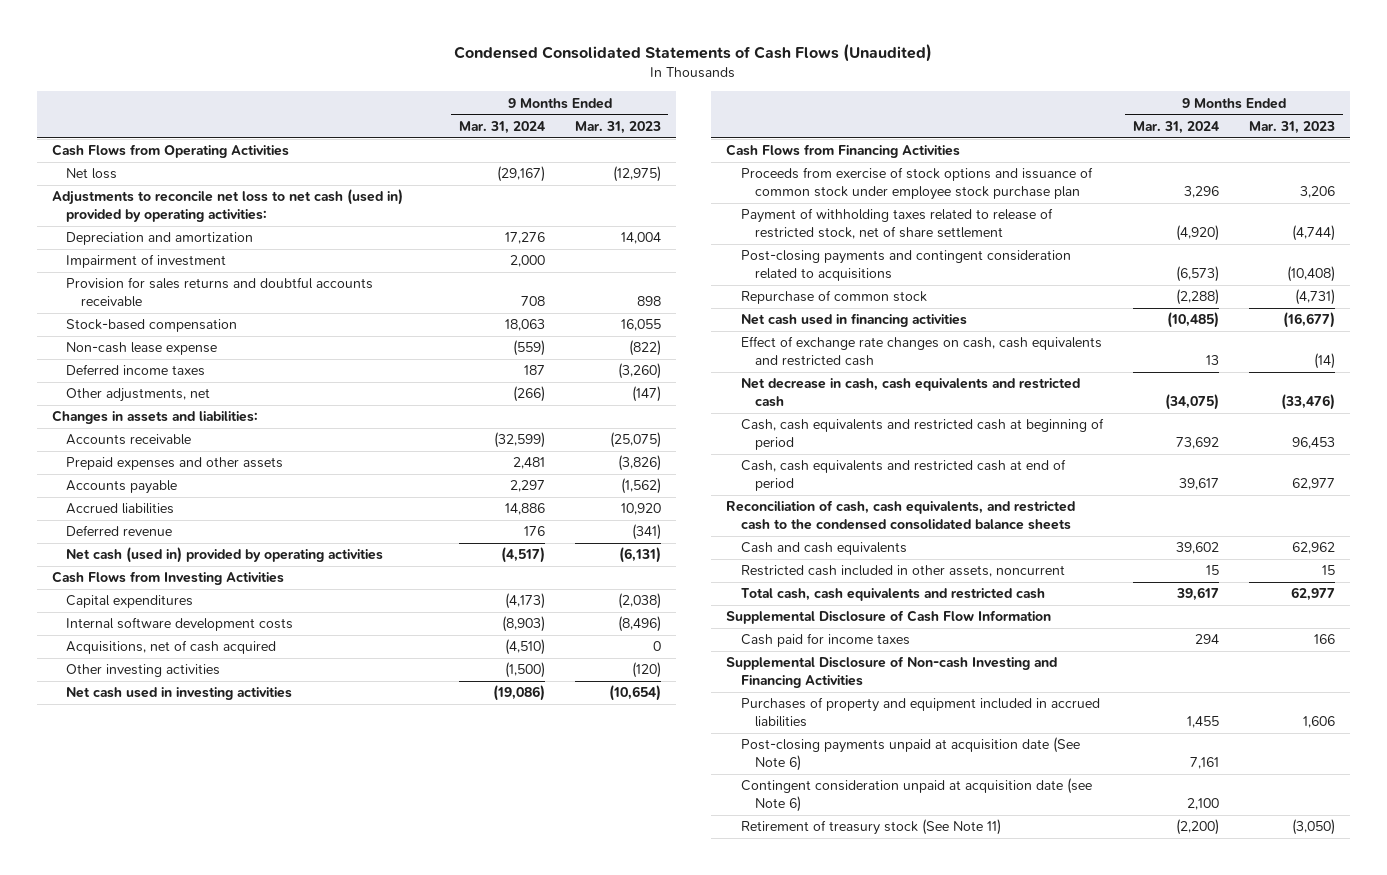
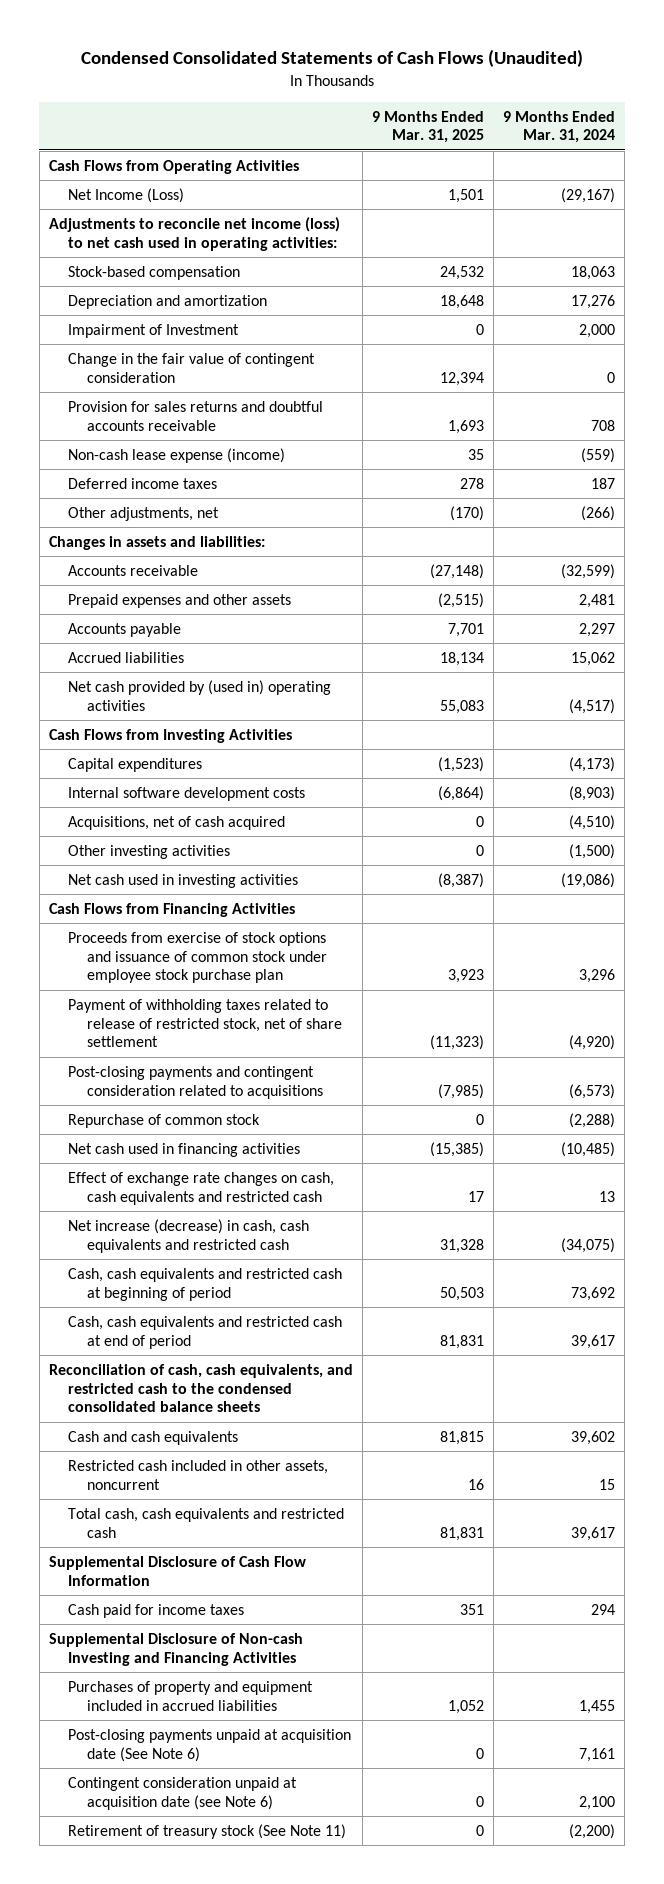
- | 9 Months Ended Mar. 31, 2024 | 9 Months Ended Mar. 31, 2023
+ | 9 Months Ended Mar. 31, 2025 | 9 Months Ended Mar. 31, 2024
- Net loss | (29,167) | (12,975)
- Adjustments to reconcile net loss to net cash (used in) provided by operating activities:
+ Net Income (Loss) | 1,501 | (29,167)
+ Adjustments to reconcile net income (loss) to net cash used in operating activities:
moved up: Stock-based compensation | 24,532 | 18,063
- Impairment of investment | 2,000 |
+ Impairment of Investment | 0 | 2,000
+ Change in the fair value of contingent consideration | 12,394 | 0
- Non-cash lease expense | (559) | (822)
+ Non-cash lease expense (income) | 35 | (559)
- Accrued liabilities | 14,886 | 10,920
- Deferred revenue | 176 | (341)
- Net cash (used in) provided by operating activities | (4,517) | (6,131)
+ Accrued liabilities | 18,134 | 15,062
+ Net cash provided by (used in) operating activities | 55,083 | (4,517)
- Net decrease in cash, cash equivalents and restricted cash | (34,075) | (33,476)
+ Net increase (decrease) in cash, cash equivalents and restricted cash | 31,328 | (34,075)

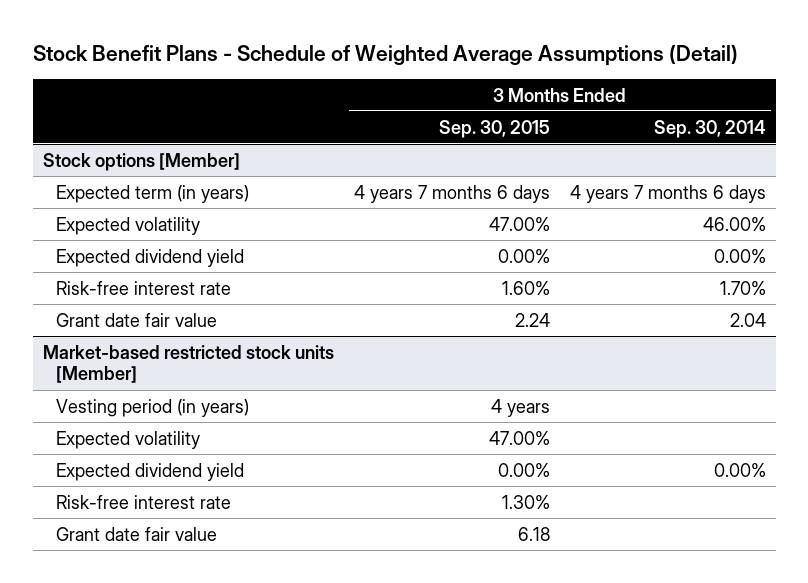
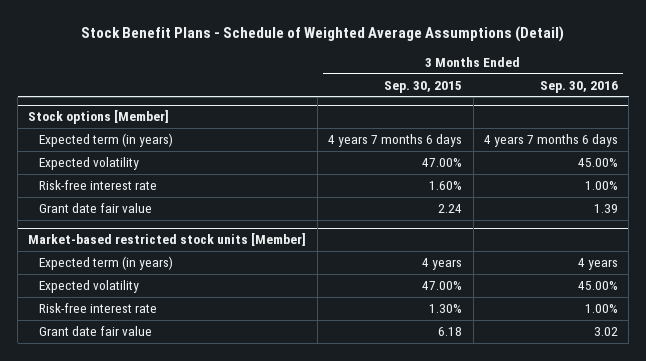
- | 3 Months Ended Sep. 30, 2015 | 3 Months Ended Sep. 30, 2014
+ | 3 Months Ended Sep. 30, 2015 | 3 Months Ended Sep. 30, 2016
@ Stock options [Member]
- Expected dividend yield | 0.00% | 0.00%
@ Market-based restricted stock units [Member]
- Vesting period (in years) | 4 years |
+ Expected term (in years) | 4 years | 4 years
- Expected dividend yield | 0.00% | 0.00%

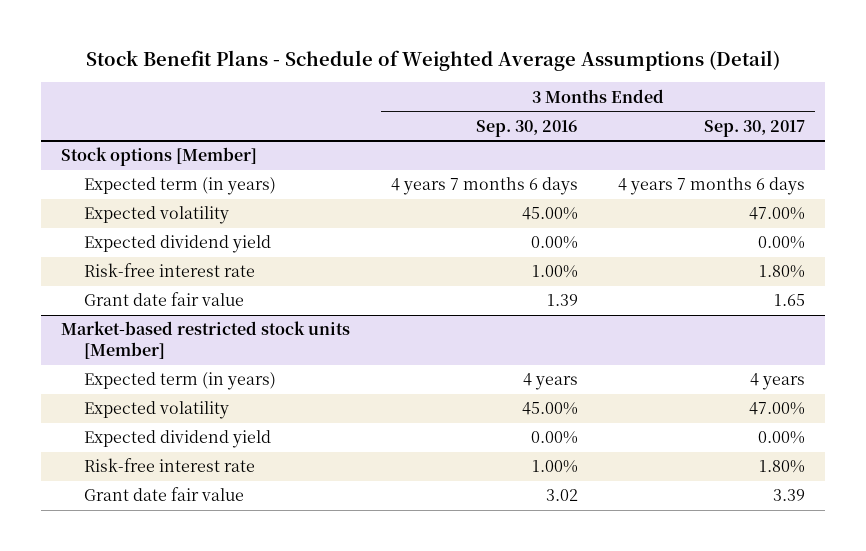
- | 3 Months Ended Sep. 30, 2015 | 3 Months Ended Sep. 30, 2016
+ | 3 Months Ended Sep. 30, 2016 | 3 Months Ended Sep. 30, 2017
@ Stock options [Member]
+ Expected dividend yield | 0.00% | 0.00%
@ Market-based restricted stock units [Member]
+ Expected dividend yield | 0.00% | 0.00%

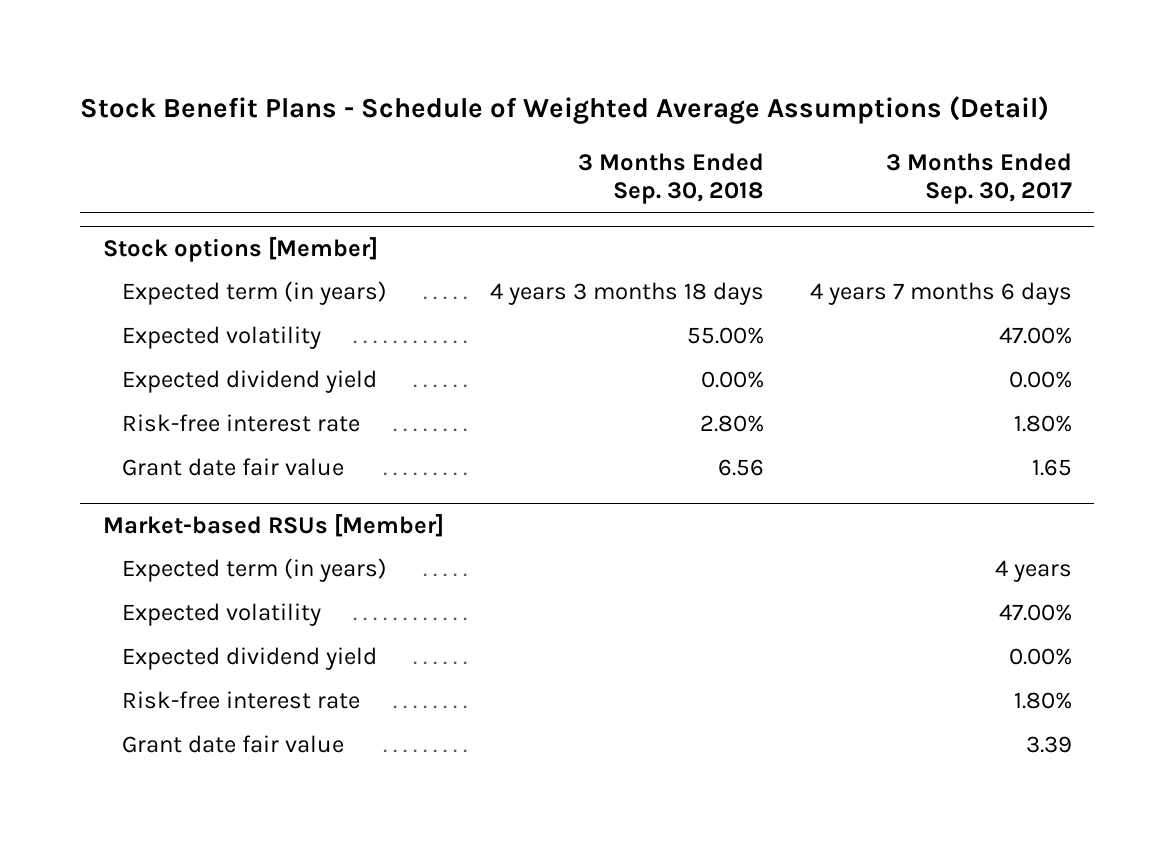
- | 3 Months Ended Sep. 30, 2016 | 3 Months Ended Sep. 30, 2017
+ | 3 Months Ended Sep. 30, 2018 | 3 Months Ended Sep. 30, 2017
- Market-based restricted stock units [Member]
+ Market-based RSUs [Member]

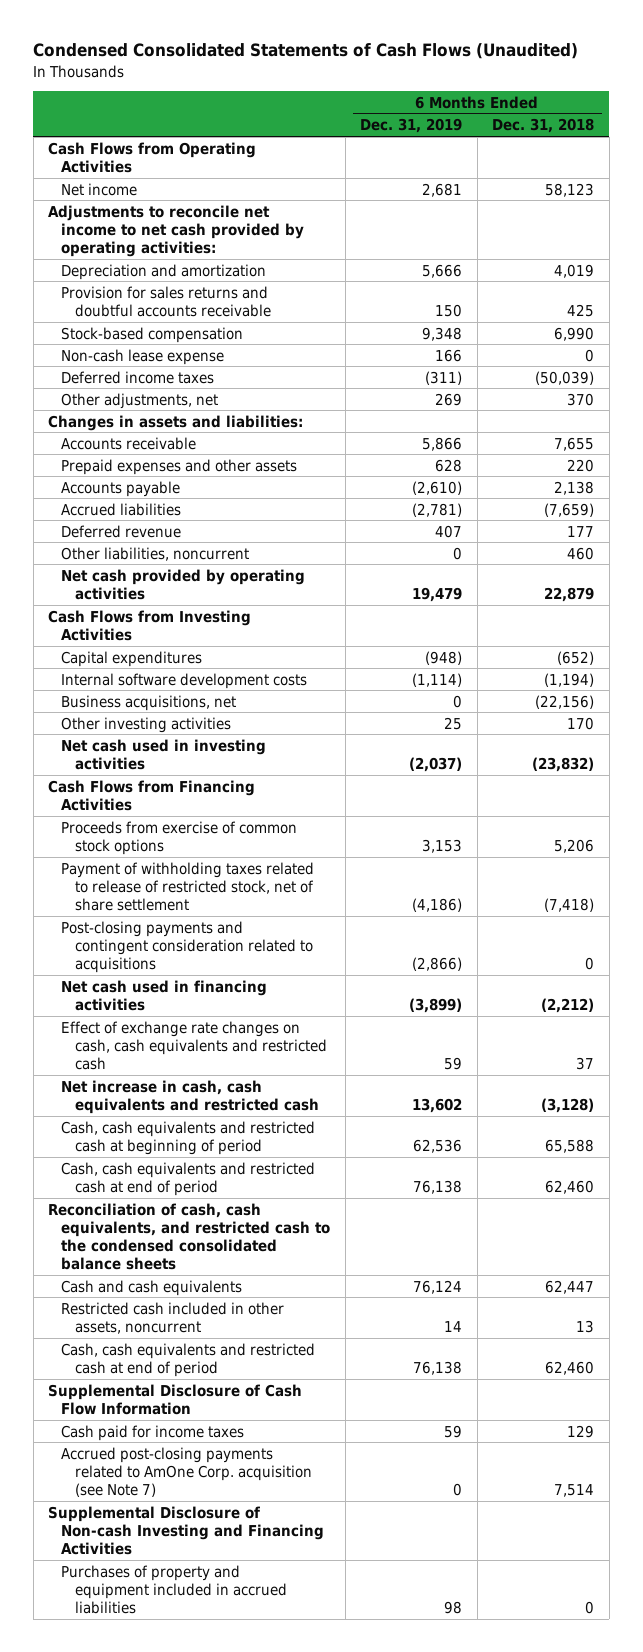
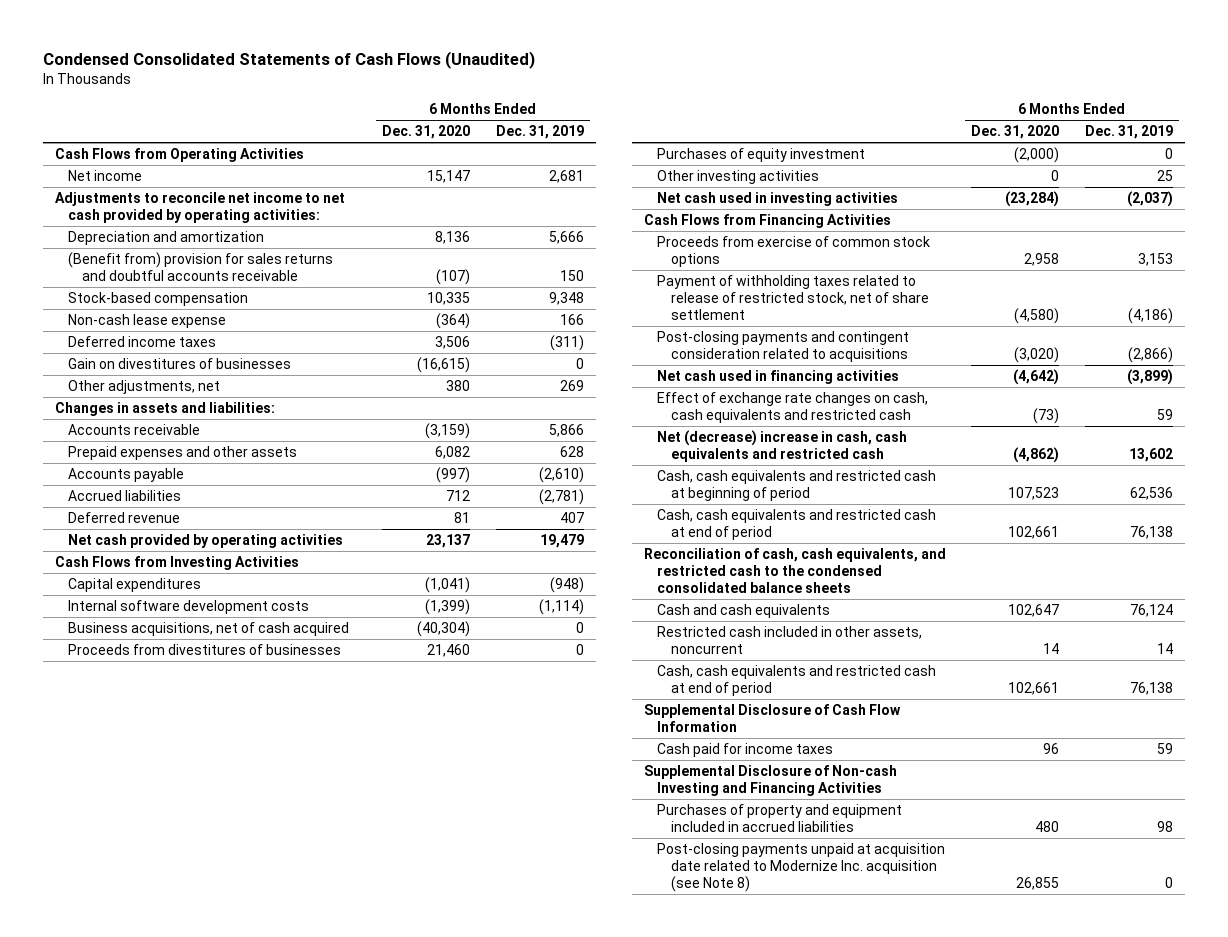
- | 6 Months Ended Dec. 31, 2019 | 6 Months Ended Dec. 31, 2018
+ | 6 Months Ended Dec. 31, 2020 | 6 Months Ended Dec. 31, 2019
- Provision for sales returns and doubtful accounts receivable | 150 | 425
+ (Benefit from) provision for sales returns and doubtful accounts receivable | (107) | 150
+ Gain on divestitures of businesses | (16,615) | 0
- Other liabilities, noncurrent | 0 | 460
- Business acquisitions, net | 0 | (22,156)
+ Business acquisitions, net of cash acquired | (40,304) | 0
+ Proceeds from divestitures of businesses | 21,460 | 0
+ Purchases of equity investment | (2,000) | 0
- Net increase in cash, cash equivalents and restricted cash | 13,602 | (3,128)
+ Net (decrease) increase in cash, cash equivalents and restricted cash | (4,862) | 13,602
- Accrued post-closing payments related to AmOne Corp. acquisition (see Note 7) | 0 | 7,514
+ Post-closing payments unpaid at acquisition date related to Modernize Inc. acquisition (see Note 8) | 26,855 | 0

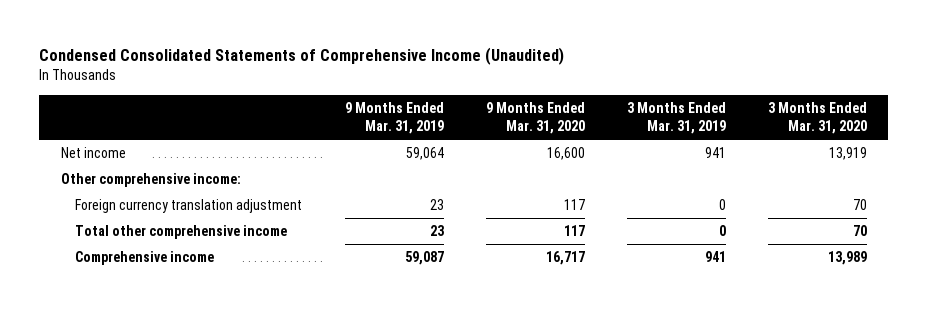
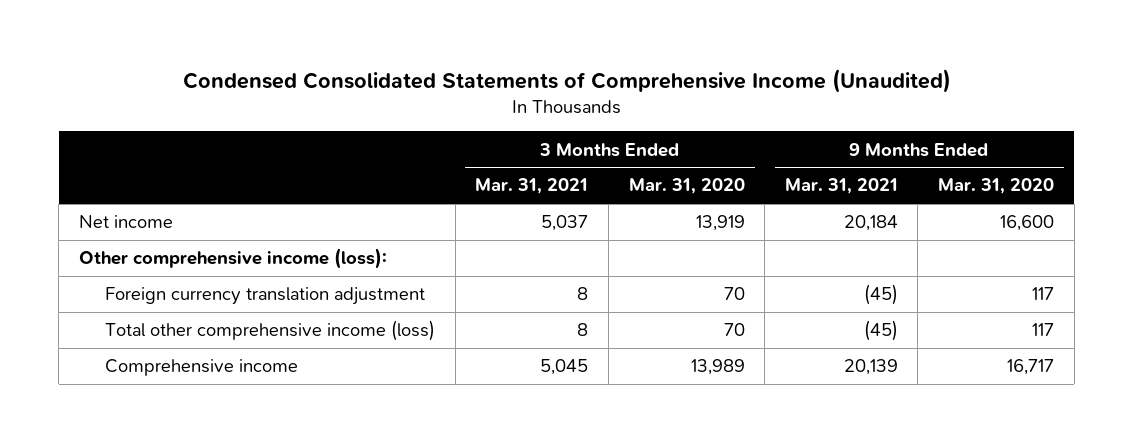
- | 9 Months Ended Mar. 31, 2019 | 9 Months Ended Mar. 31, 2020 | 3 Months Ended Mar. 31, 2019 | 3 Months Ended Mar. 31, 2020
+ | 3 Months Ended Mar. 31, 2021 | 3 Months Ended Mar. 31, 2020 | 9 Months Ended Mar. 31, 2021 | 9 Months Ended Mar. 31, 2020
- Other comprehensive income:
+ Other comprehensive income (loss):
- Total other comprehensive income | 23 | 117 | 0 | 70
+ Total other comprehensive income (loss) | 8 | 70 | (45) | 117

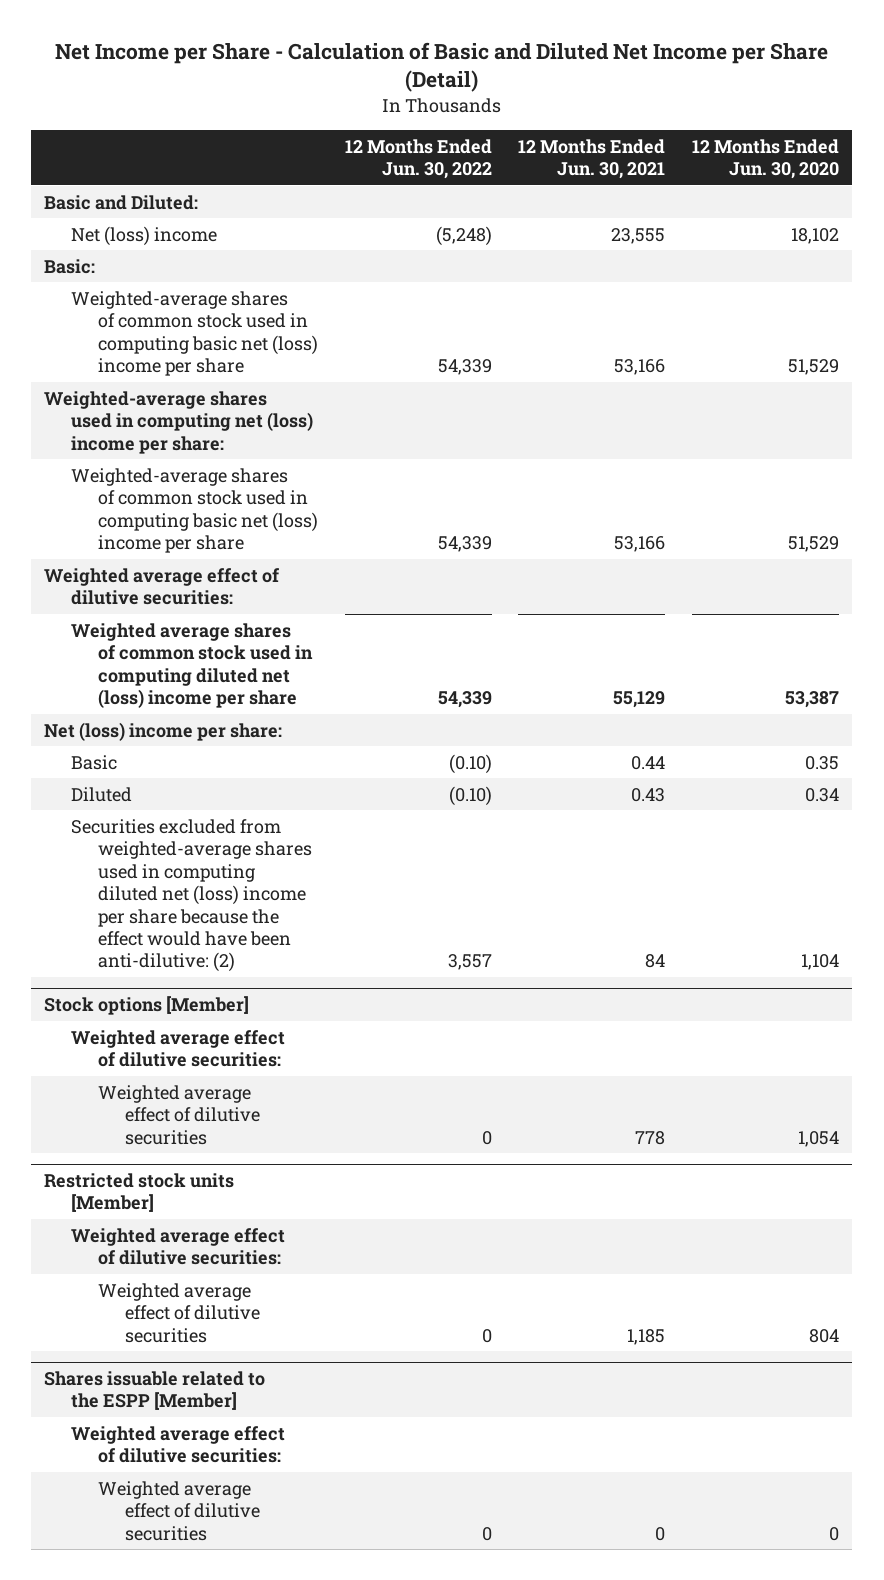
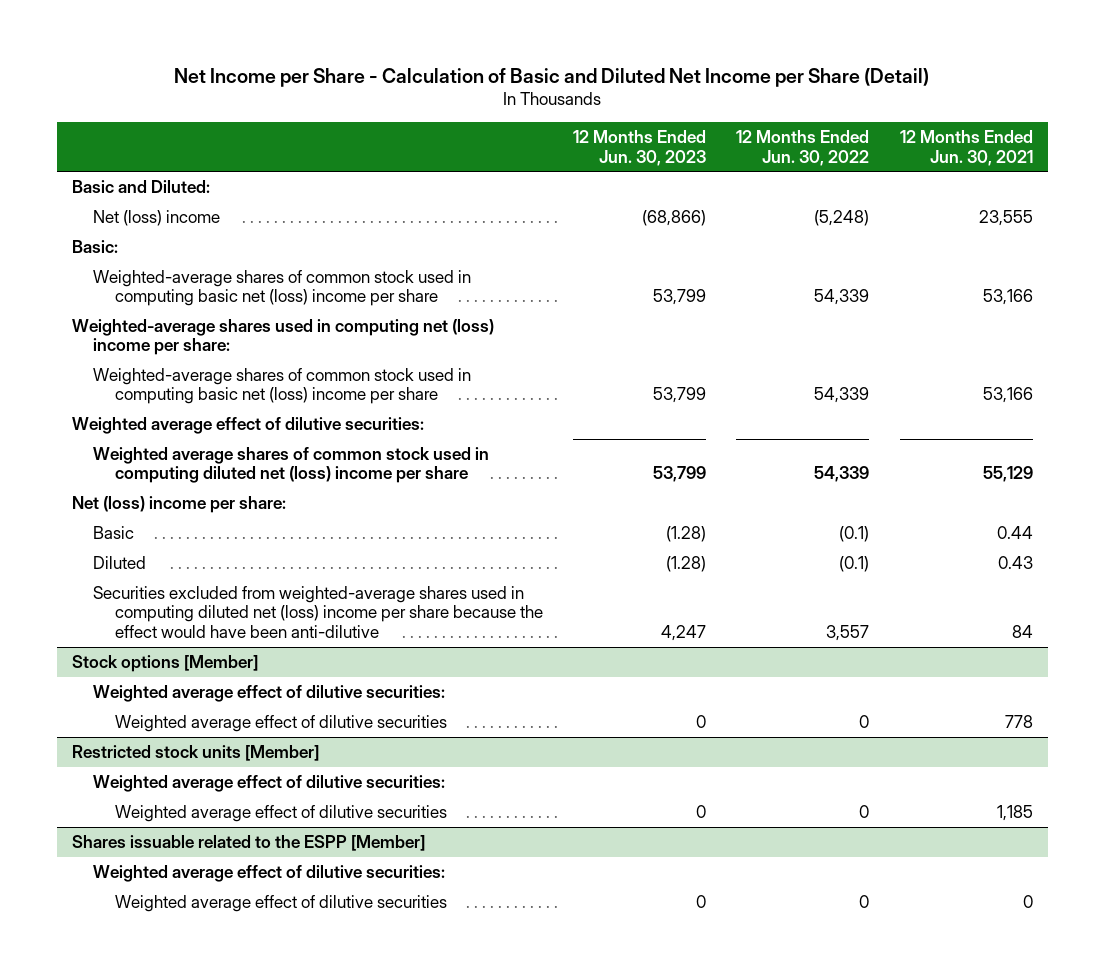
- | 12 Months Ended Jun. 30, 2022 | 12 Months Ended Jun. 30, 2021 | 12 Months Ended Jun. 30, 2020
+ | 12 Months Ended Jun. 30, 2023 | 12 Months Ended Jun. 30, 2022 | 12 Months Ended Jun. 30, 2021
- Basic | (0.10) | 0.44 | 0.35
- Diluted | (0.10) | 0.43 | 0.34
- Securities excluded from weighted-average shares used in computing diluted net (loss) income per share because the effect would have been anti-dilutive: (2) | 3,557 | 84 | 1,104
+ Basic | (1.28) | (0.1) | 0.44
+ Diluted | (1.28) | (0.1) | 0.43
+ Securities excluded from weighted-average shares used in computing diluted net (loss) income per share because the effect would have been anti-dilutive | 4,247 | 3,557 | 84

